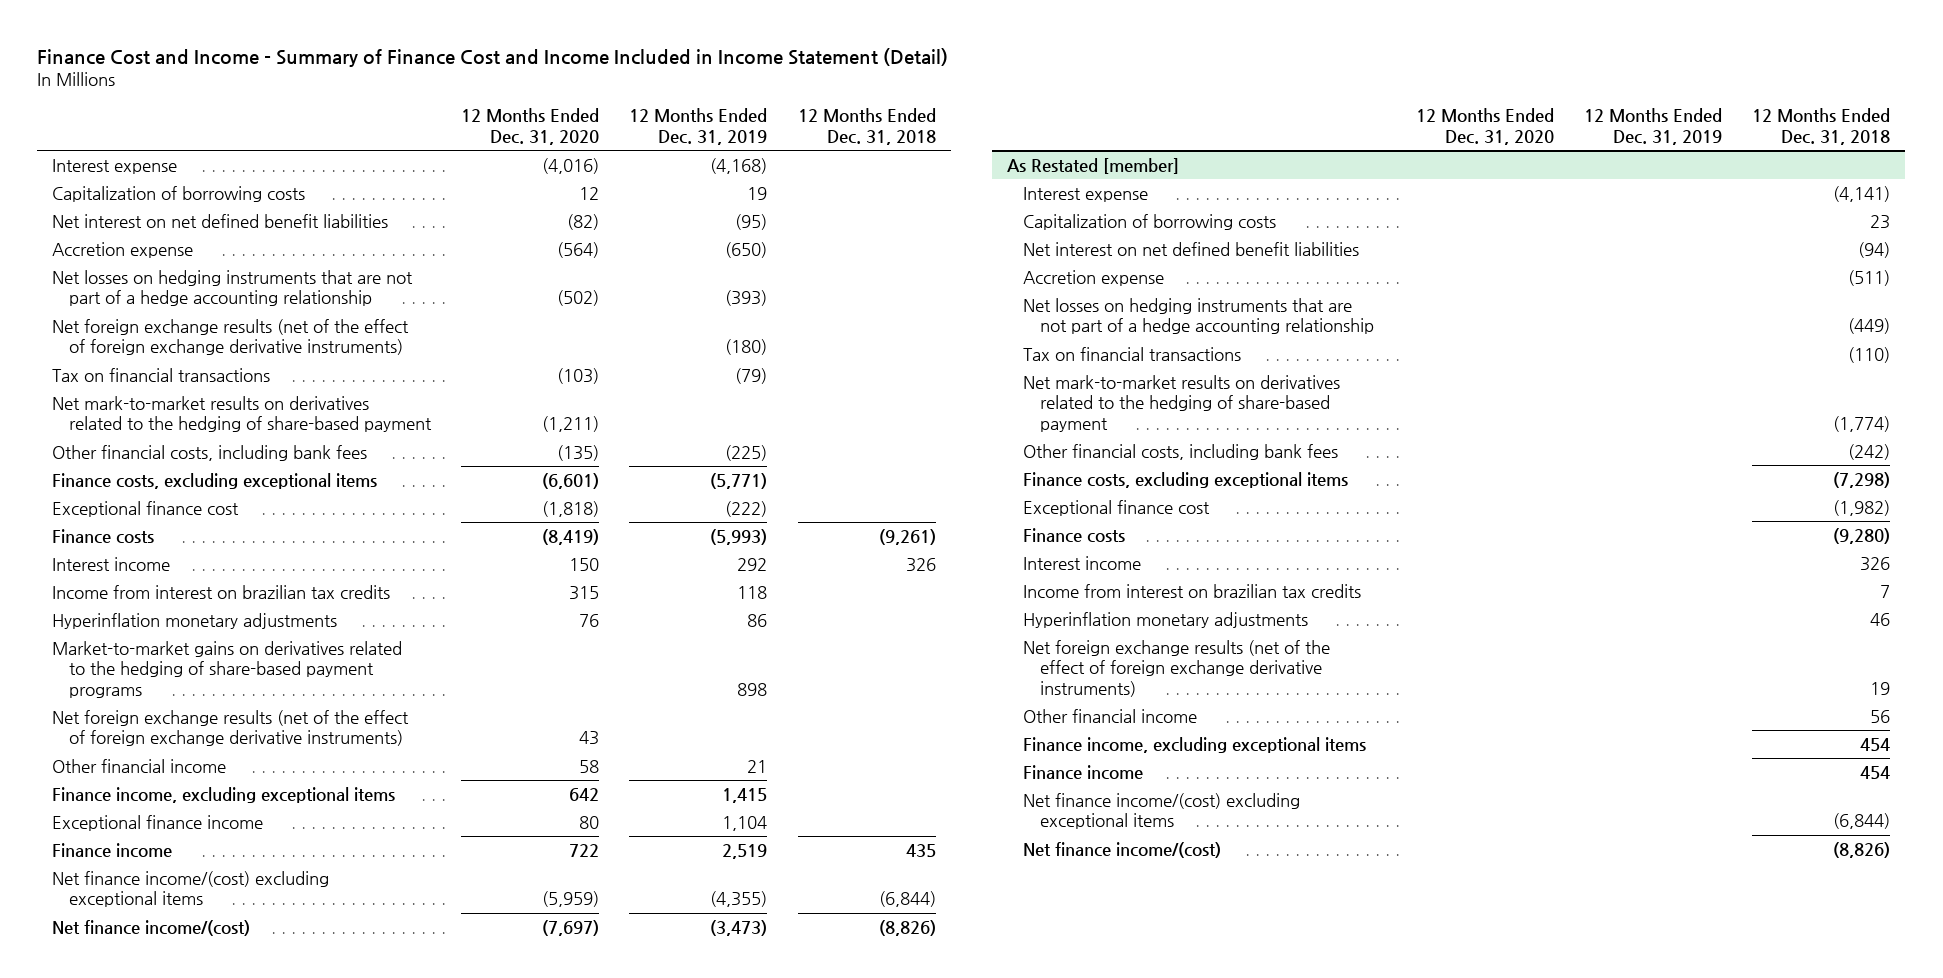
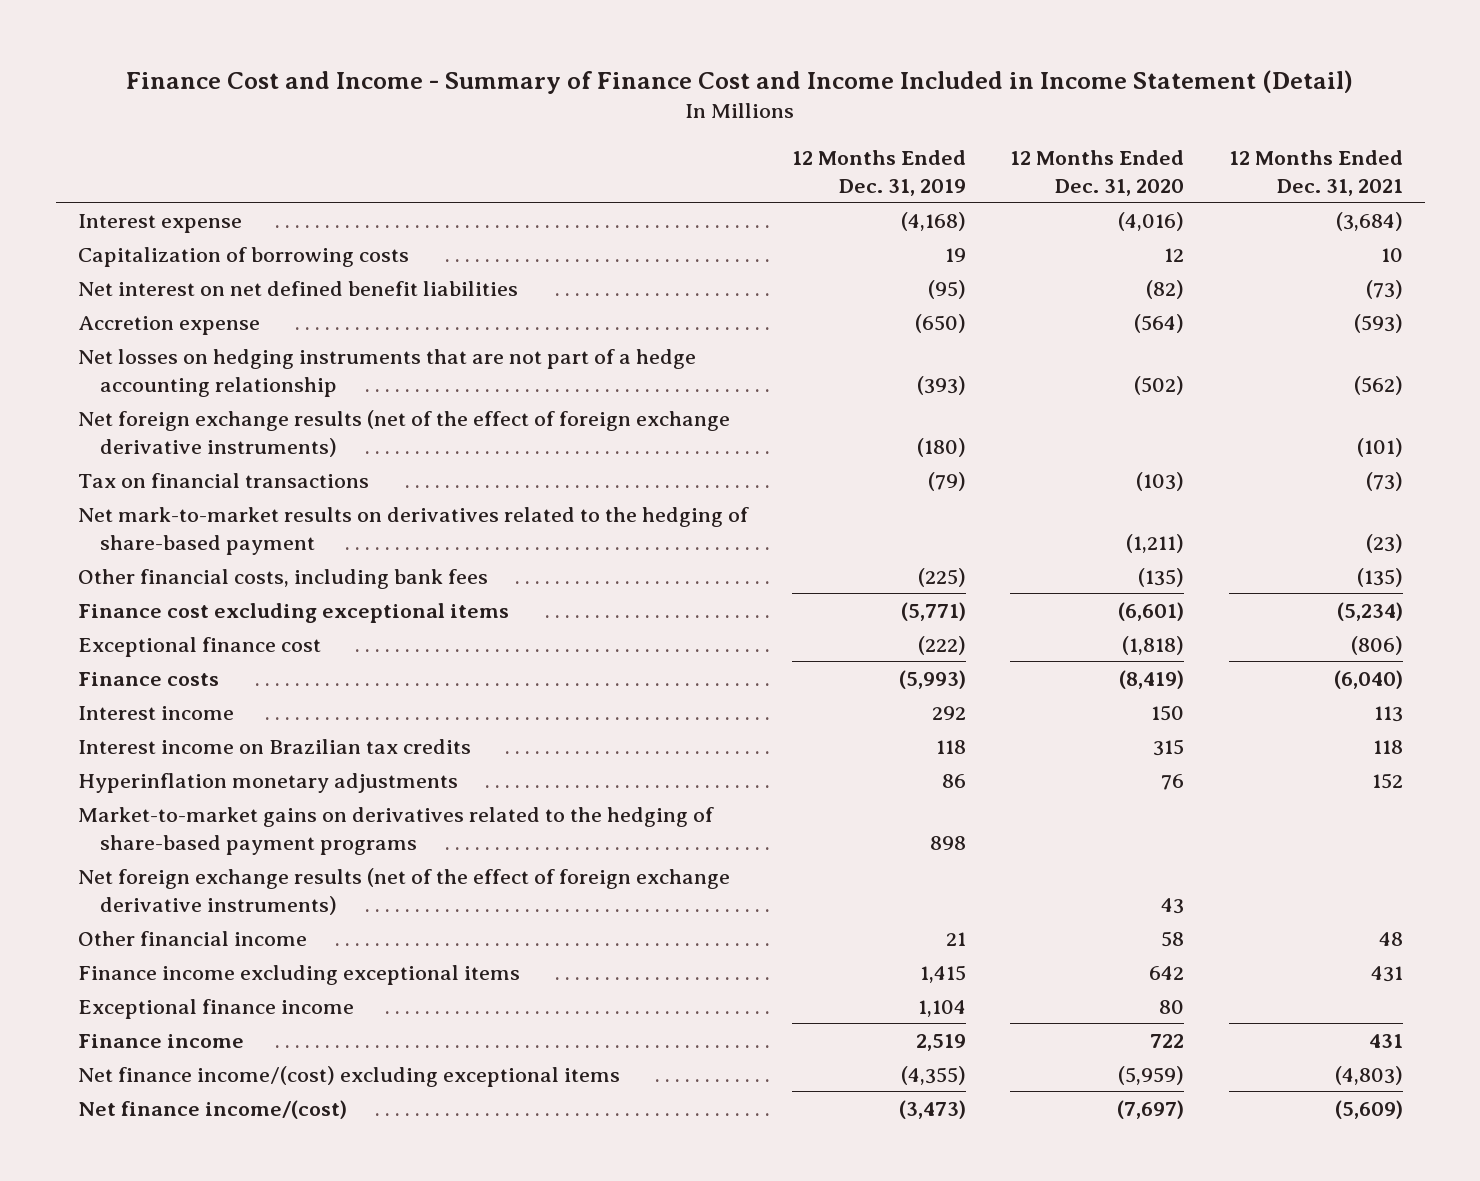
- | 12 Months Ended Dec. 31, 2020 | 12 Months Ended Dec. 31, 2019 | 12 Months Ended Dec. 31, 2018
+ | 12 Months Ended Dec. 31, 2019 | 12 Months Ended Dec. 31, 2020 | 12 Months Ended Dec. 31, 2021
- Finance costs, excluding exceptional items | (6,601) | (5,771) |
+ Finance cost excluding exceptional items | (5,771) | (6,601) | (5,234)
- Income from interest on brazilian tax credits | 315 | 118 |
+ Interest income on Brazilian tax credits | 118 | 315 | 118
- Finance income, excluding exceptional items | 642 | 1,415 |
+ Finance income excluding exceptional items | 1,415 | 642 | 431
- As Restated [member]
- Interest expense | | | (4,141)
- Capitalization of borrowing costs | | | 23
- Net interest on net defined benefit liabilities | | | (94)
- Accretion expense | | | (511)
- Net losses on hedging instruments that are not part of a hedge accounting relationship | | | (449)
- Tax on financial transactions | | | (110)
- Net mark-to-market results on derivatives related to the hedging of share-based payment | | | (1,774)
- Other financial costs, including bank fees | | | (242)
- Finance costs, excluding exceptional items | | | (7,298)
- Exceptional finance cost | | | (1,982)
- Finance costs | | | (9,280)
- Interest income | | | 326
- Income from interest on brazilian tax credits | | | 7
- Hyperinflation monetary adjustments | | | 46
- Net foreign exchange results (net of the effect of foreign exchange derivative instruments) | | | 19
- Other financial income | | | 56
- Finance income, excluding exceptional items | | | 454
- Finance income | | | 454
- Net finance income/(cost) excluding exceptional items | | | (6,844)
- Net finance income/(cost) | | | (8,826)

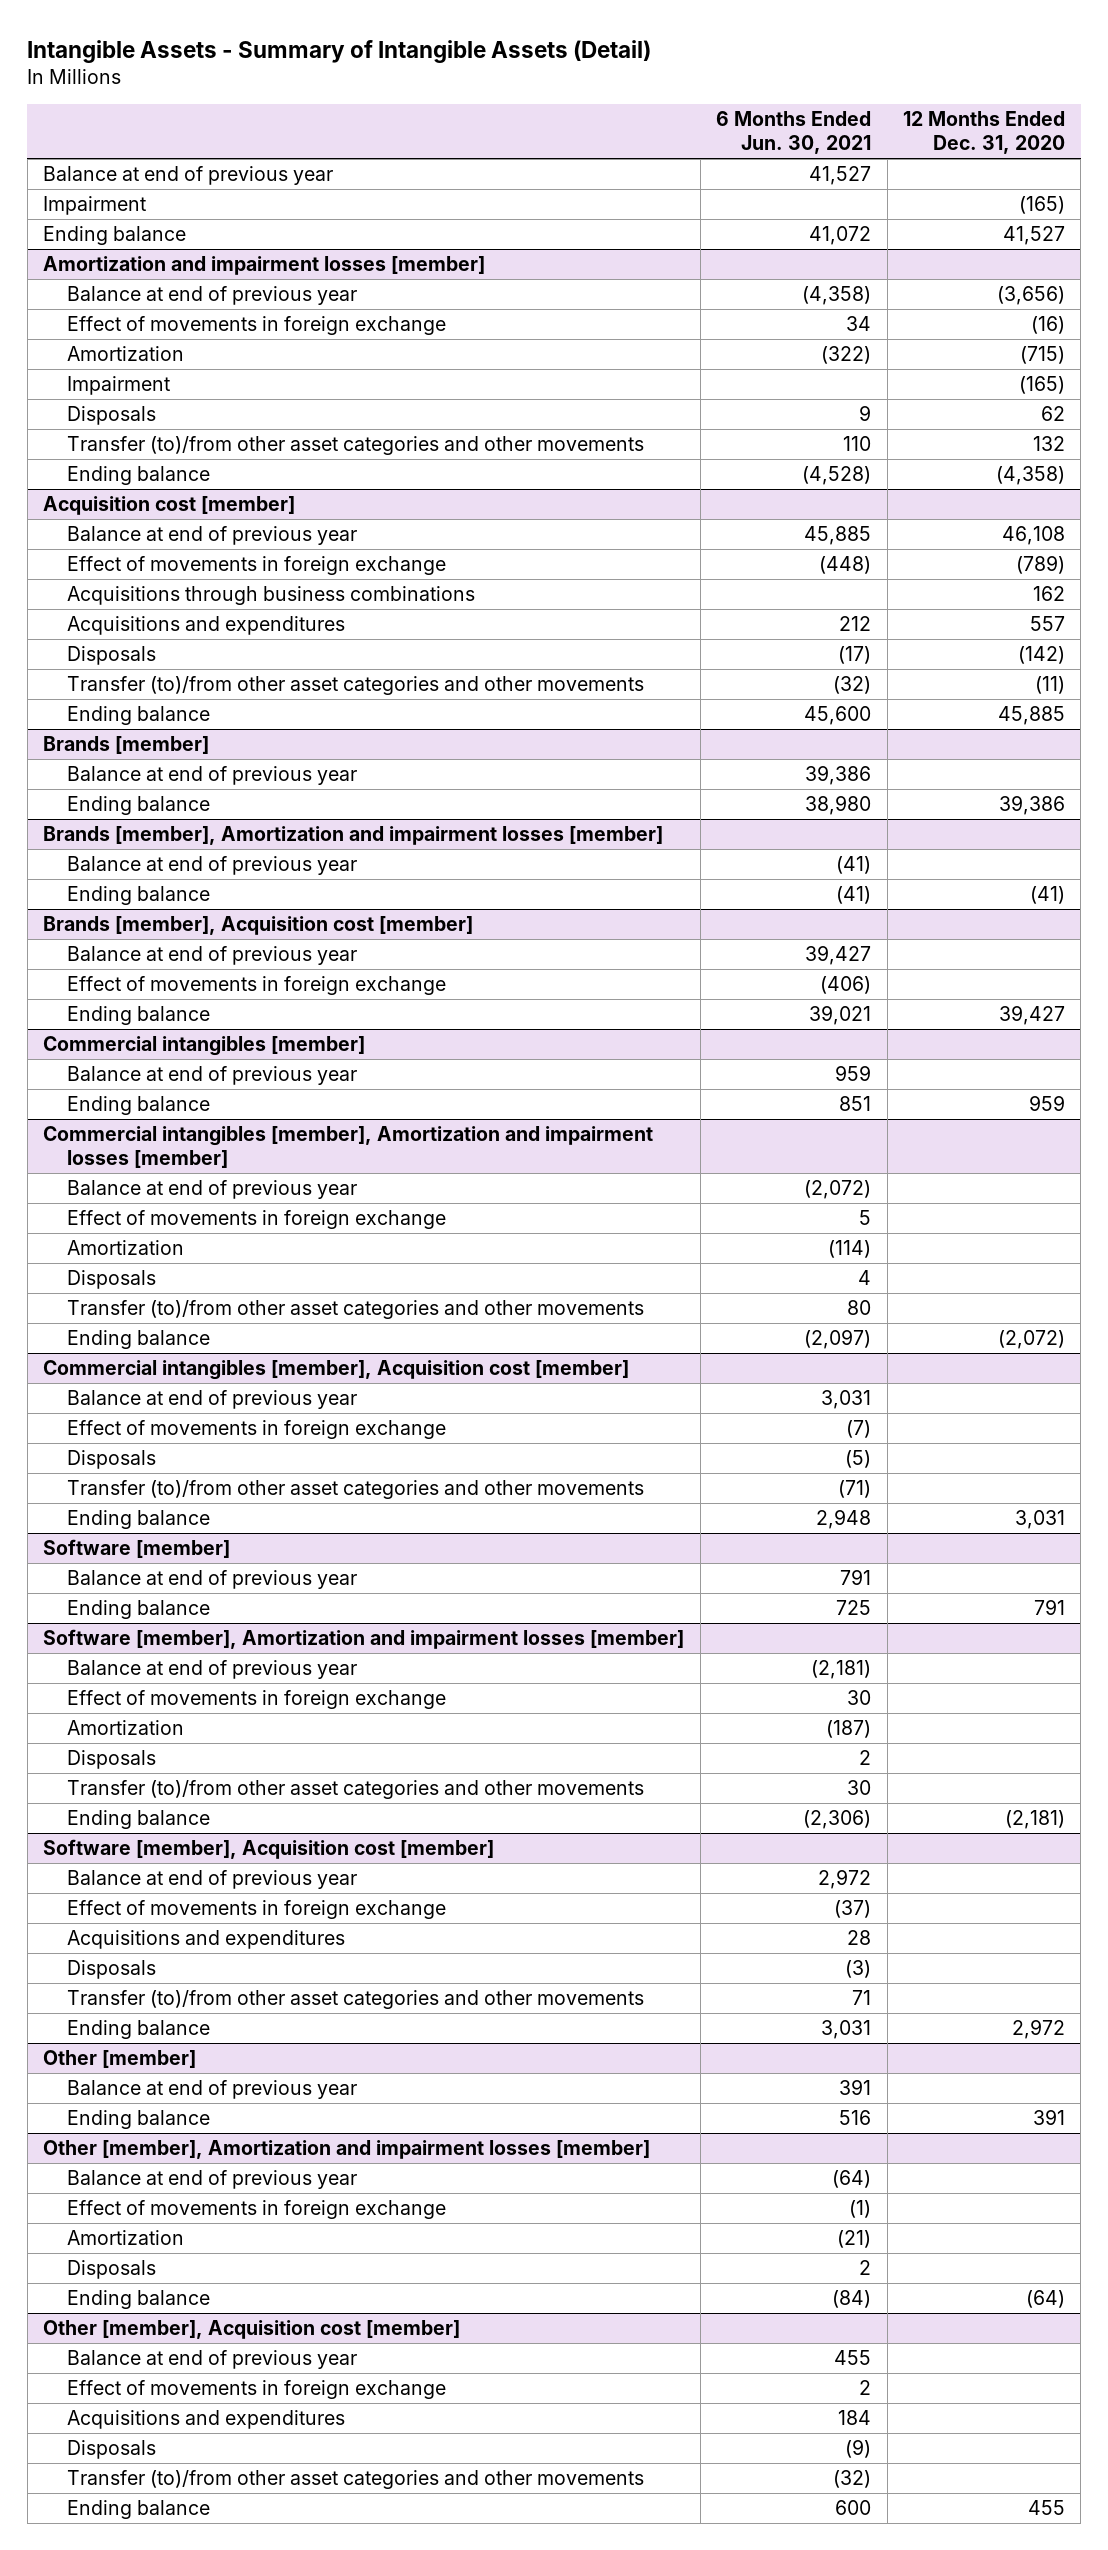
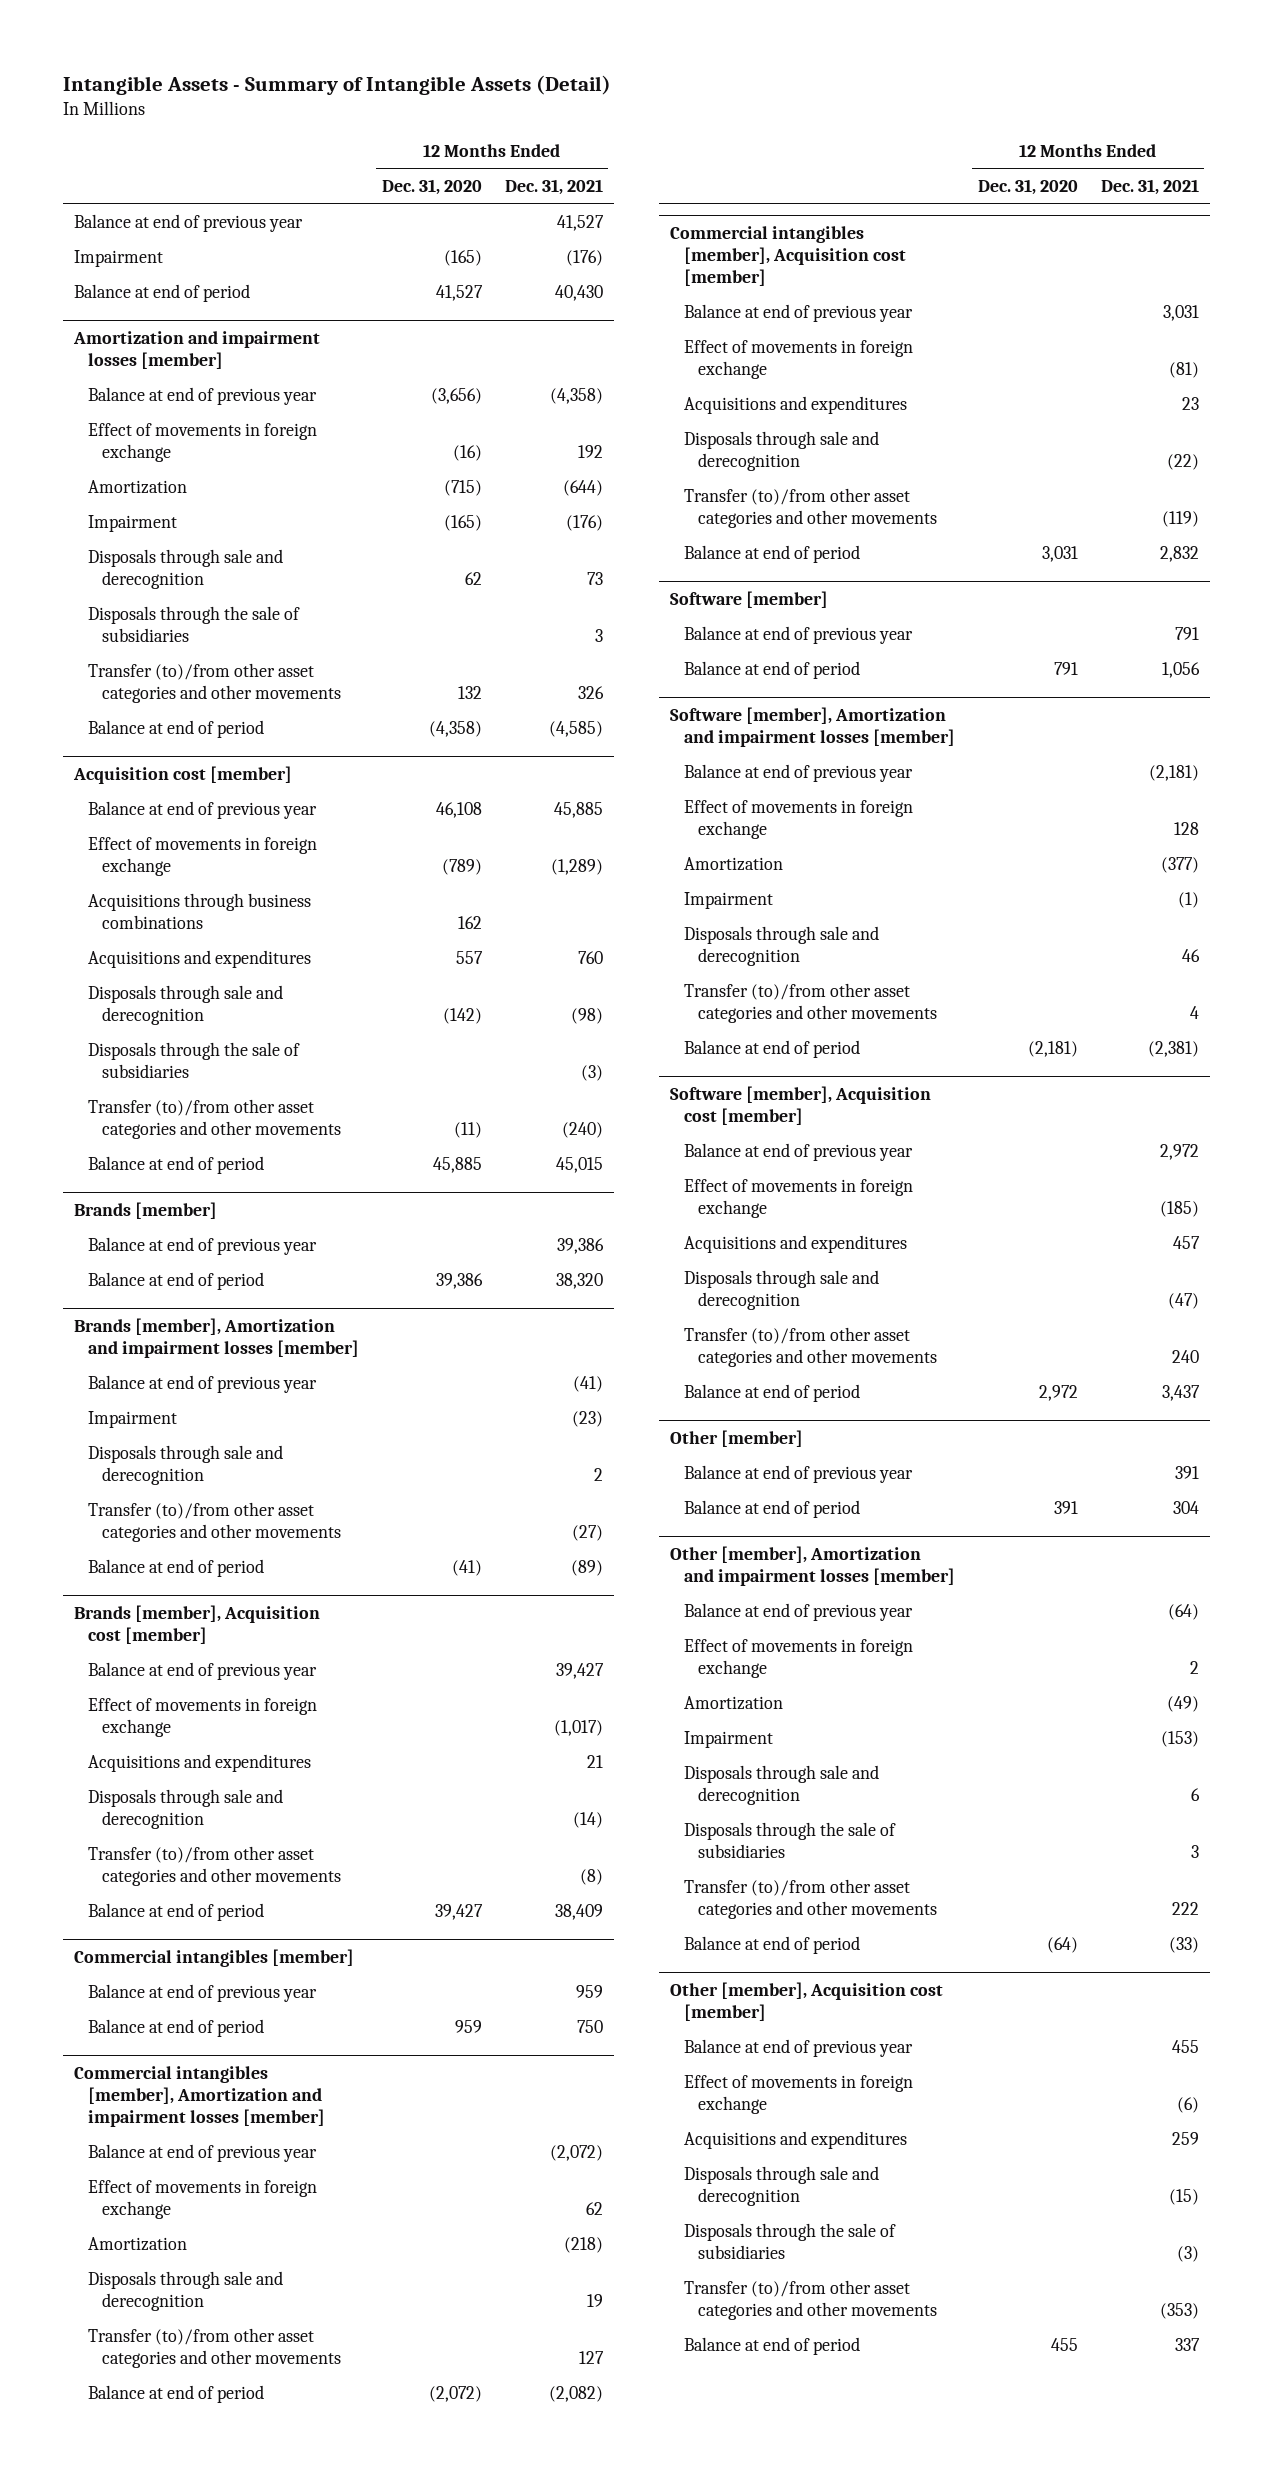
- | 6 Months Ended Jun. 30, 2021 | 12 Months Ended Dec. 31, 2020
+ | 12 Months Ended Dec. 31, 2020 | 12 Months Ended Dec. 31, 2021
- Ending balance | 41,072 | 41,527
+ Balance at end of period | 41,527 | 40,430
@ Amortization and impairment losses [member]
- Disposals | 9 | 62
+ Disposals through sale and derecognition | 62 | 73
+ Disposals through the sale of subsidiaries | | 3
- Ending balance | (4,528) | (4,358)
+ Balance at end of period | (4,358) | (4,585)
@ Acquisition cost [member]
- Disposals | (17) | (142)
+ Disposals through sale and derecognition | (142) | (98)
+ Disposals through the sale of subsidiaries | | (3)
- Ending balance | 45,600 | 45,885
+ Balance at end of period | 45,885 | 45,015
@ Brands [member]
- Ending balance | 38,980 | 39,386
+ Balance at end of period | 39,386 | 38,320
@ Brands [member], Amortization and impairment losses [member]
- Ending balance | (41) | (41)
+ Impairment | | (23)
+ Disposals through sale and derecognition | | 2
+ Transfer (to)/from other asset categories and other movements | | (27)
+ Balance at end of period | (41) | (89)
@ Brands [member], Acquisition cost [member]
- Ending balance | 39,021 | 39,427
+ Acquisitions and expenditures | | 21
+ Disposals through sale and derecognition | | (14)
+ Transfer (to)/from other asset categories and other movements | | (8)
+ Balance at end of period | 39,427 | 38,409
@ Commercial intangibles [member]
- Ending balance | 851 | 959
+ Balance at end of period | 959 | 750
@ Commercial intangibles [member], Amortization and impairment losses [member]
- Disposals | 4 |
+ Disposals through sale and derecognition | | 19
- Ending balance | (2,097) | (2,072)
+ Balance at end of period | (2,072) | (2,082)
@ Commercial intangibles [member], Acquisition cost [member]
- Disposals | (5) |
+ Acquisitions and expenditures | | 23
+ Disposals through sale and derecognition | | (22)
- Ending balance | 2,948 | 3,031
+ Balance at end of period | 3,031 | 2,832
@ Software [member]
- Ending balance | 725 | 791
+ Balance at end of period | 791 | 1,056
@ Software [member], Amortization and impairment losses [member]
- Disposals | 2 |
+ Impairment | | (1)
+ Disposals through sale and derecognition | | 46
- Ending balance | (2,306) | (2,181)
+ Balance at end of period | (2,181) | (2,381)
@ Software [member], Acquisition cost [member]
- Disposals | (3) |
+ Disposals through sale and derecognition | | (47)
- Ending balance | 3,031 | 2,972
+ Balance at end of period | 2,972 | 3,437
@ Other [member]
- Ending balance | 516 | 391
+ Balance at end of period | 391 | 304
@ Other [member], Amortization and impairment losses [member]
- Disposals | 2 |
- Ending balance | (84) | (64)
+ Impairment | | (153)
+ Disposals through sale and derecognition | | 6
+ Disposals through the sale of subsidiaries | | 3
+ Transfer (to)/from other asset categories and other movements | | 222
+ Balance at end of period | (64) | (33)
@ Other [member], Acquisition cost [member]
- Disposals | (9) |
+ Disposals through sale and derecognition | | (15)
+ Disposals through the sale of subsidiaries | | (3)
- Ending balance | 600 | 455
+ Balance at end of period | 455 | 337

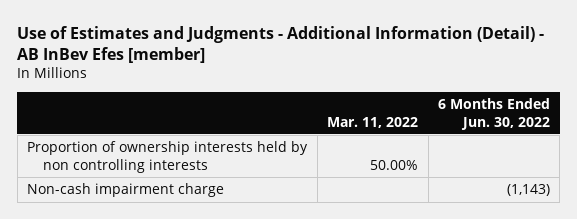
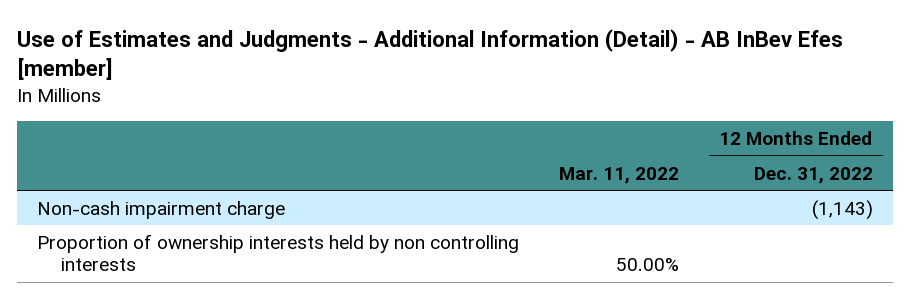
- | Mar. 11, 2022 | 6 Months Ended Jun. 30, 2022
+ | Mar. 11, 2022 | 12 Months Ended Dec. 31, 2022
moved down: Proportion of ownership interests held by non controlling interests | 50.00% |

